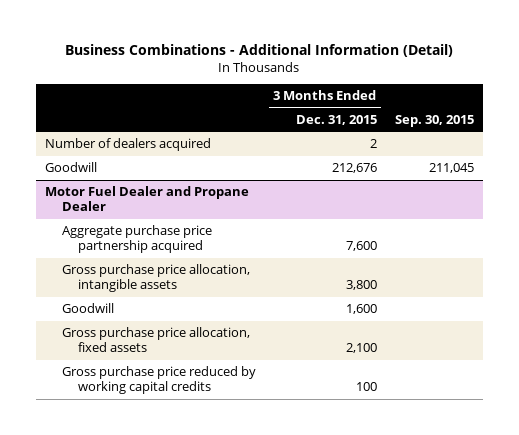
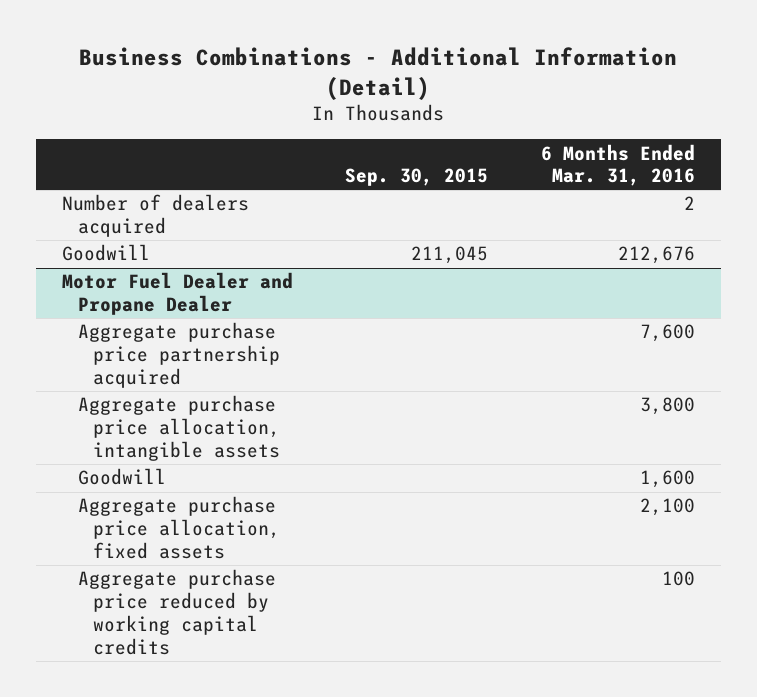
- | 3 Months Ended Dec. 31, 2015 | Sep. 30, 2015
+ | Sep. 30, 2015 | 6 Months Ended Mar. 31, 2016
@ Motor Fuel Dealer and Propane Dealer
- Gross purchase price allocation, intangible assets | 3,800 |
+ Aggregate purchase price allocation, intangible assets | | 3,800
- Gross purchase price allocation, fixed assets | 2,100 |
- Gross purchase price reduced by working capital credits | 100 |
+ Aggregate purchase price allocation, fixed assets | | 2,100
+ Aggregate purchase price reduced by working capital credits | | 100

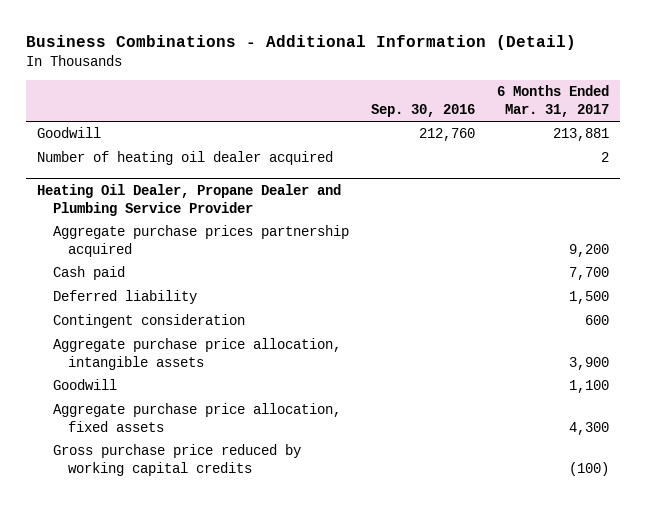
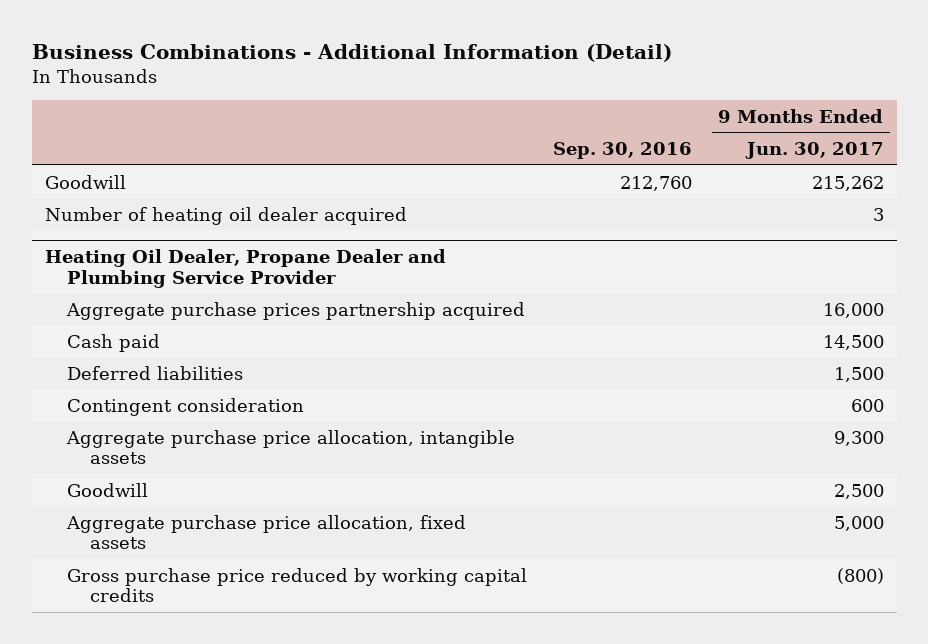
- | Sep. 30, 2016 | 6 Months Ended Mar. 31, 2017
+ | Sep. 30, 2016 | 9 Months Ended Jun. 30, 2017
@ Heating Oil Dealer, Propane Dealer and Plumbing Service Provider
- Deferred liability | | 1,500
+ Deferred liabilities | | 1,500

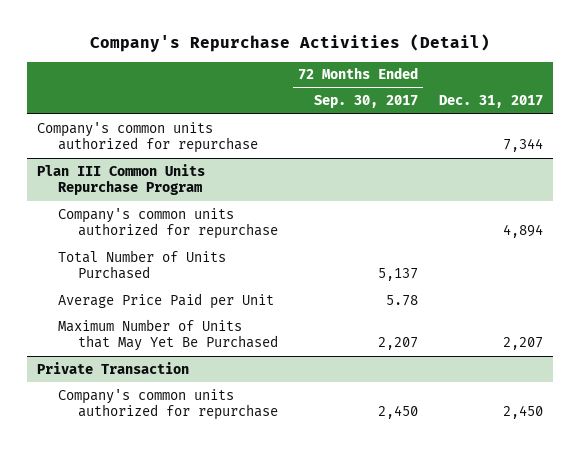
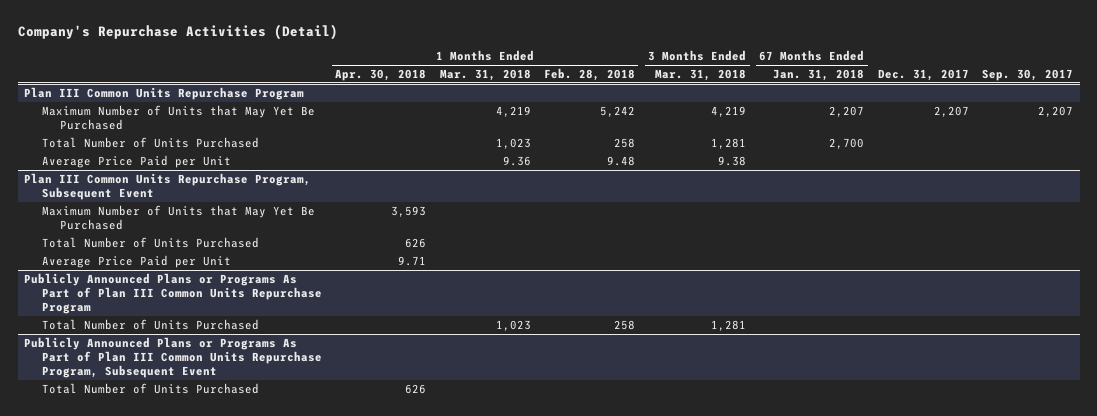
- | 72 Months Ended Sep. 30, 2017 | Dec. 31, 2017
+ | 1 Months Ended Apr. 30, 2018 | 1 Months Ended Mar. 31, 2018 | 1 Months Ended Feb. 28, 2018 | 3 Months Ended Mar. 31, 2018 | 67 Months Ended Jan. 31, 2018 | Dec. 31, 2017 | Sep. 30, 2017
- Company's common units authorized for repurchase | | 7,344
@ Plan III Common Units Repurchase Program
- Company's common units authorized for repurchase | | 4,894
moved up: Maximum Number of Units that May Yet Be Purchased | | 4,219 | 5,242 | 4,219 | 2,207 | 2,207 | 2,207
- Private Transaction
- Company's common units authorized for repurchase | 2,450 | 2,450
+ Plan III Common Units Repurchase Program, Subsequent Event
+ Maximum Number of Units that May Yet Be Purchased | 3,593 | | | | | |
+ Total Number of Units Purchased | 626 | | | | | |
+ Average Price Paid per Unit | 9.71 | | | | | |
+ Publicly Announced Plans or Programs As Part of Plan III Common Units Repurchase Program
+ Total Number of Units Purchased | | 1,023 | 258 | 1,281 | | |
+ Publicly Announced Plans or Programs As Part of Plan III Common Units Repurchase Program, Subsequent Event
+ Total Number of Units Purchased | 626 | | | | | |

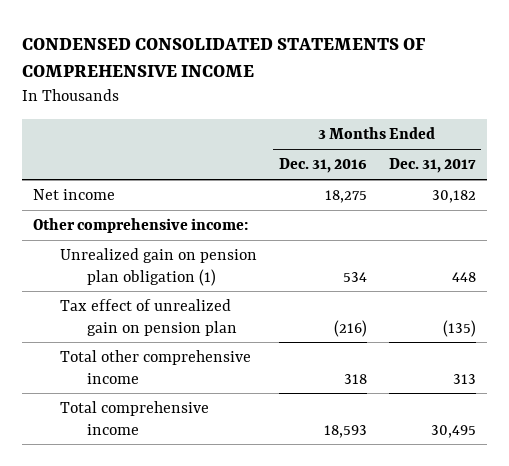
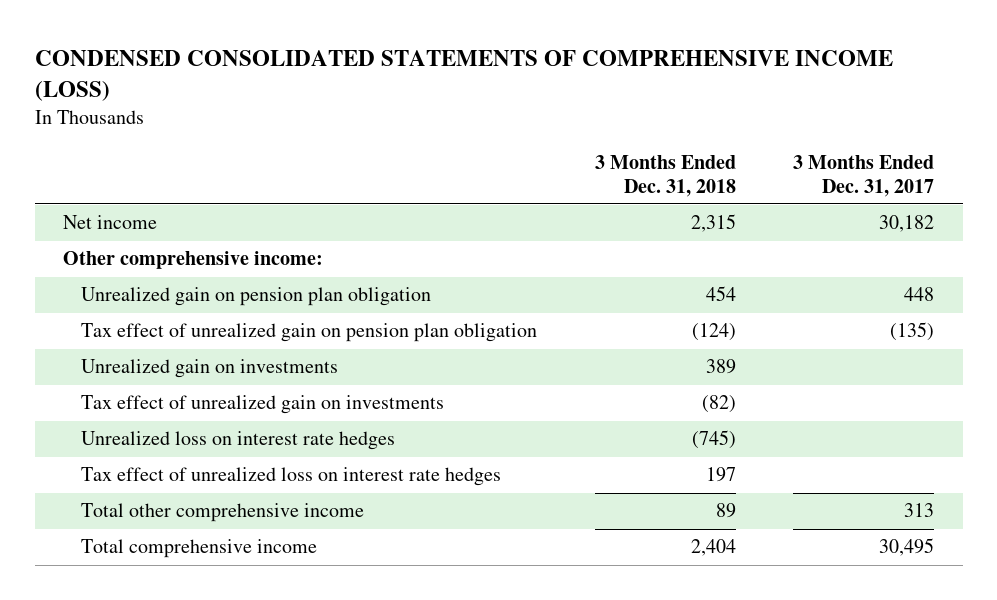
- CONDENSED CONSOLIDATED STATEMENTS OF COMPREHENSIVE INCOME
+ CONDENSED CONSOLIDATED STATEMENTS OF COMPREHENSIVE INCOME (LOSS)
- | 3 Months Ended Dec. 31, 2016 | 3 Months Ended Dec. 31, 2017
+ | 3 Months Ended Dec. 31, 2018 | 3 Months Ended Dec. 31, 2017
- Unrealized gain on pension plan obligation (1) | 534 | 448
- Tax effect of unrealized gain on pension plan | (216) | (135)
+ Unrealized gain on pension plan obligation | 454 | 448
+ Tax effect of unrealized gain on pension plan obligation | (124) | (135)
+ Unrealized gain on investments | 389 |
+ Tax effect of unrealized gain on investments | (82) |
+ Unrealized loss on interest rate hedges | (745) |
+ Tax effect of unrealized loss on interest rate hedges | 197 |

